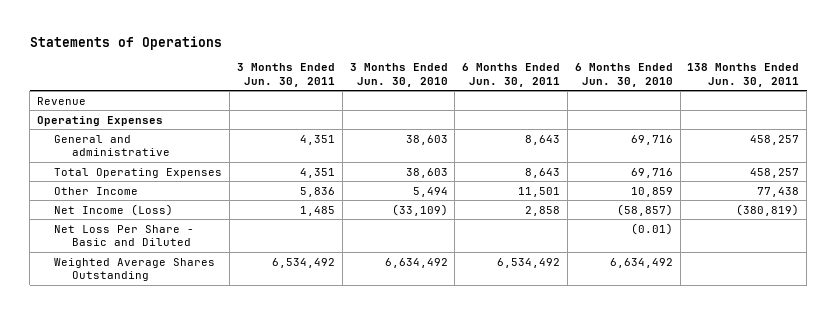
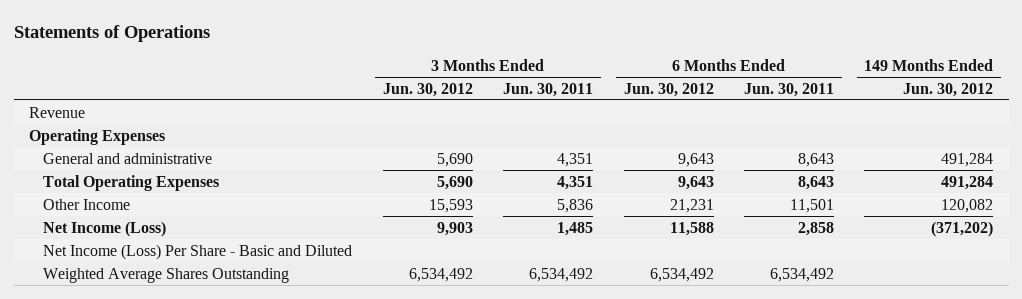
- | 3 Months Ended Jun. 30, 2011 | 3 Months Ended Jun. 30, 2010 | 6 Months Ended Jun. 30, 2011 | 6 Months Ended Jun. 30, 2010 | 138 Months Ended Jun. 30, 2011
+ | 3 Months Ended Jun. 30, 2012 | 3 Months Ended Jun. 30, 2011 | 6 Months Ended Jun. 30, 2012 | 6 Months Ended Jun. 30, 2011 | 149 Months Ended Jun. 30, 2012
- Net Loss Per Share - Basic and Diluted | | | | (0.01) |
+ Net Income (Loss) Per Share - Basic and Diluted

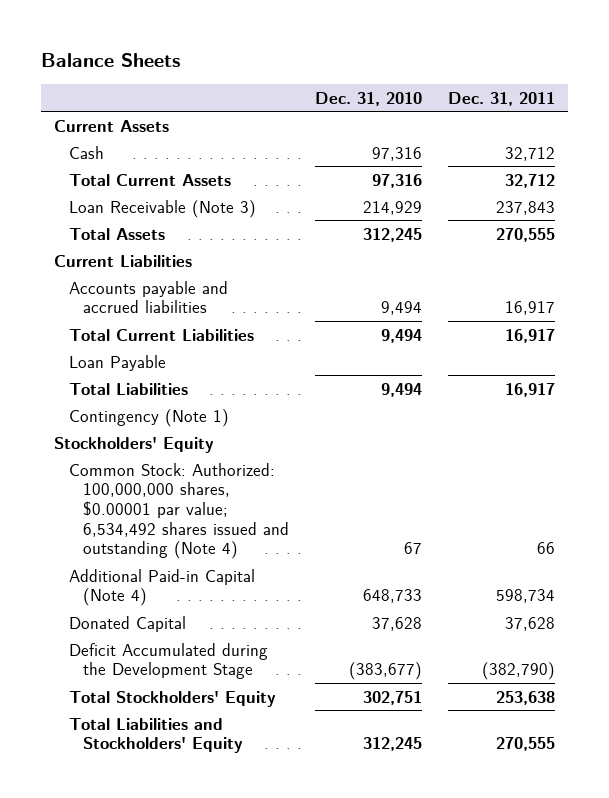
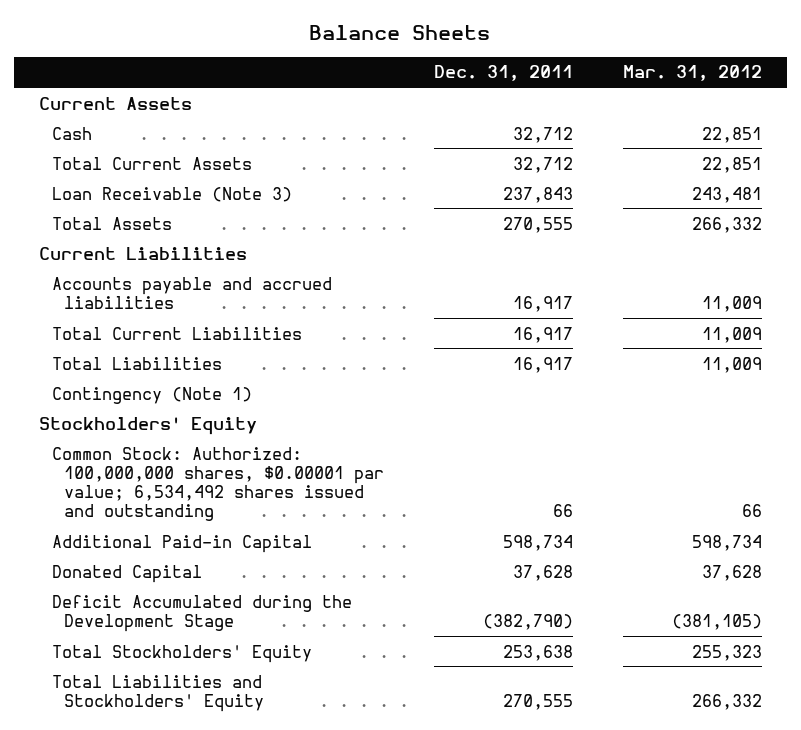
- | Dec. 31, 2010 | Dec. 31, 2011
+ | Dec. 31, 2011 | Mar. 31, 2012
- Loan Payable
- Common Stock: Authorized: 100,000,000 shares, $0.00001 par value; 6,534,492 shares issued and outstanding (Note 4) | 67 | 66
- Additional Paid-in Capital (Note 4) | 648,733 | 598,734
+ Common Stock: Authorized: 100,000,000 shares, $0.00001 par value; 6,534,492 shares issued and outstanding | 66 | 66
+ Additional Paid-in Capital | 598,734 | 598,734

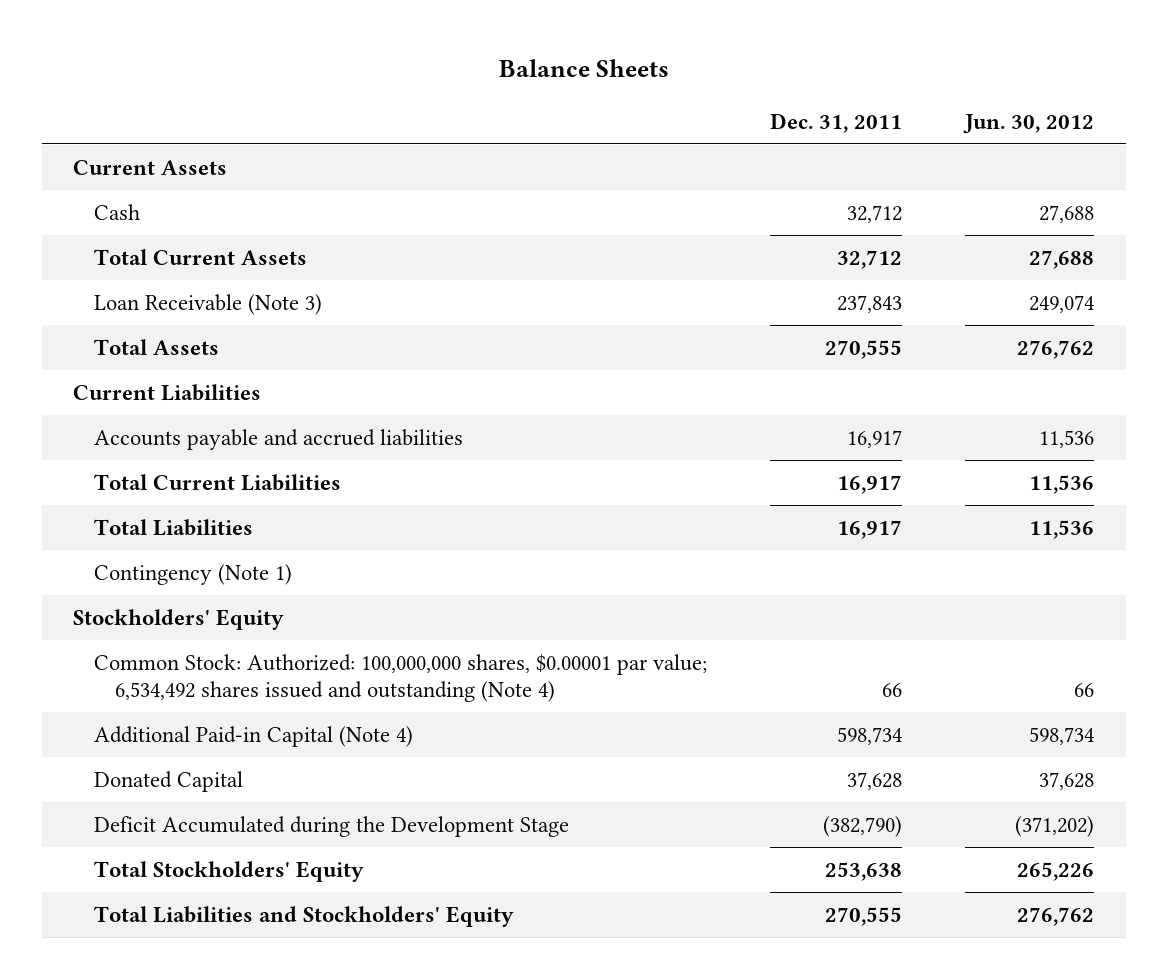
- | Dec. 31, 2011 | Mar. 31, 2012
+ | Dec. 31, 2011 | Jun. 30, 2012
- Common Stock: Authorized: 100,000,000 shares, $0.00001 par value; 6,534,492 shares issued and outstanding | 66 | 66
- Additional Paid-in Capital | 598,734 | 598,734
+ Common Stock: Authorized: 100,000,000 shares, $0.00001 par value; 6,534,492 shares issued and outstanding (Note 4) | 66 | 66
+ Additional Paid-in Capital (Note 4) | 598,734 | 598,734

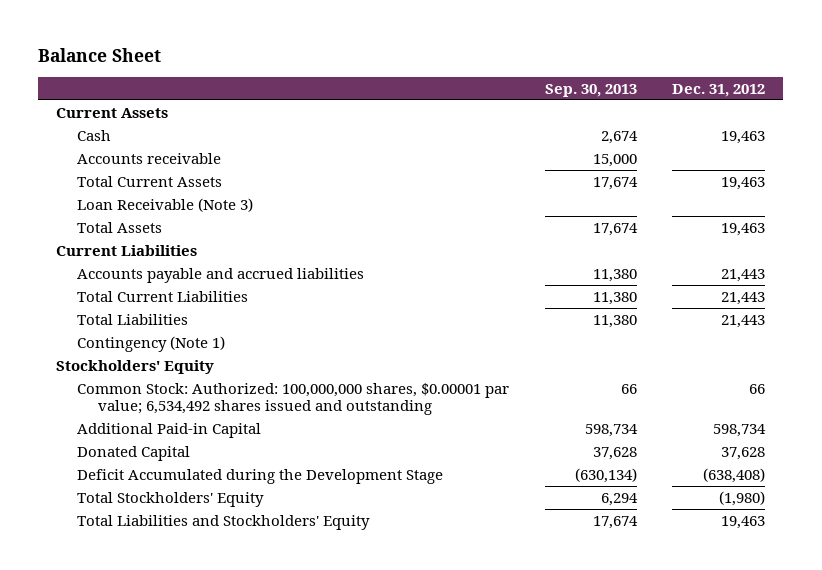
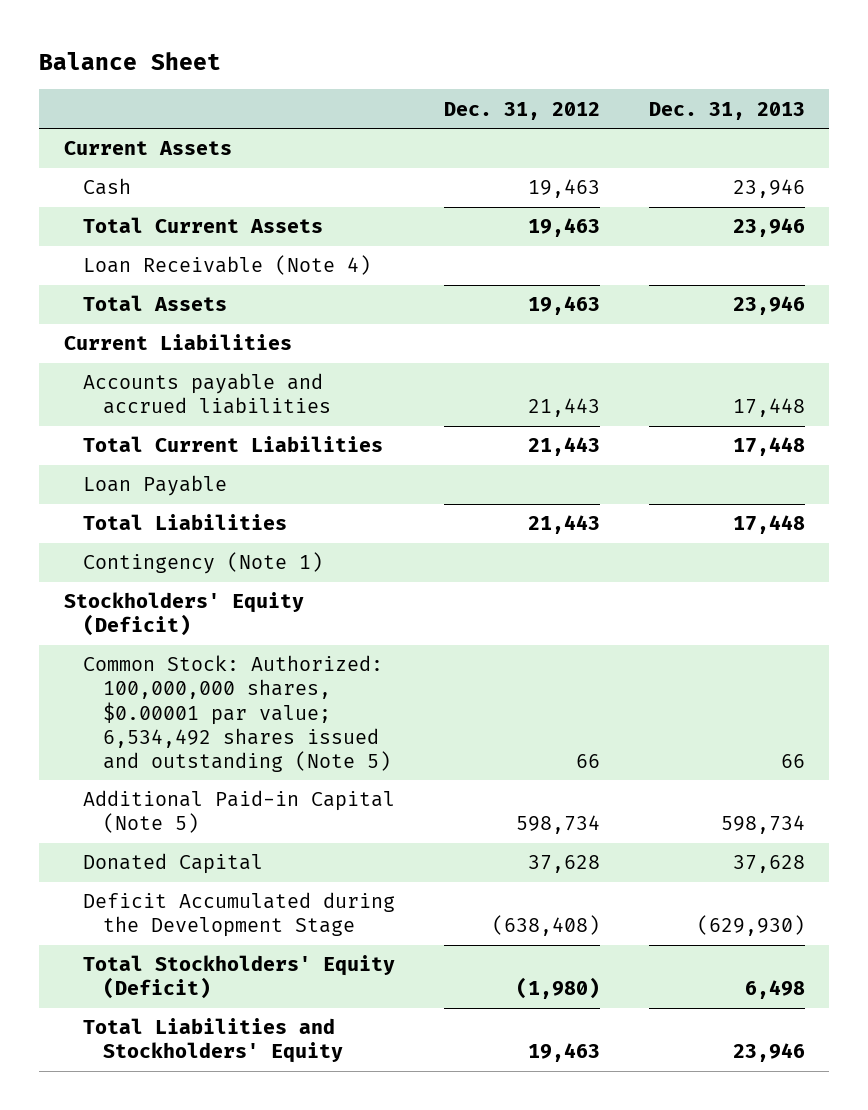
- | Sep. 30, 2013 | Dec. 31, 2012
+ | Dec. 31, 2012 | Dec. 31, 2013
- Accounts receivable | 15,000 |
- Loan Receivable (Note 3)
+ Loan Receivable (Note 4)
+ Loan Payable
- Stockholders' Equity
- Common Stock: Authorized: 100,000,000 shares, $0.00001 par value; 6,534,492 shares issued and outstanding | 66 | 66
- Additional Paid-in Capital | 598,734 | 598,734
+ Stockholders' Equity (Deficit)
+ Common Stock: Authorized: 100,000,000 shares, $0.00001 par value; 6,534,492 shares issued and outstanding (Note 5) | 66 | 66
+ Additional Paid-in Capital (Note 5) | 598,734 | 598,734
- Total Stockholders' Equity | 6,294 | (1,980)
+ Total Stockholders' Equity (Deficit) | (1,980) | 6,498

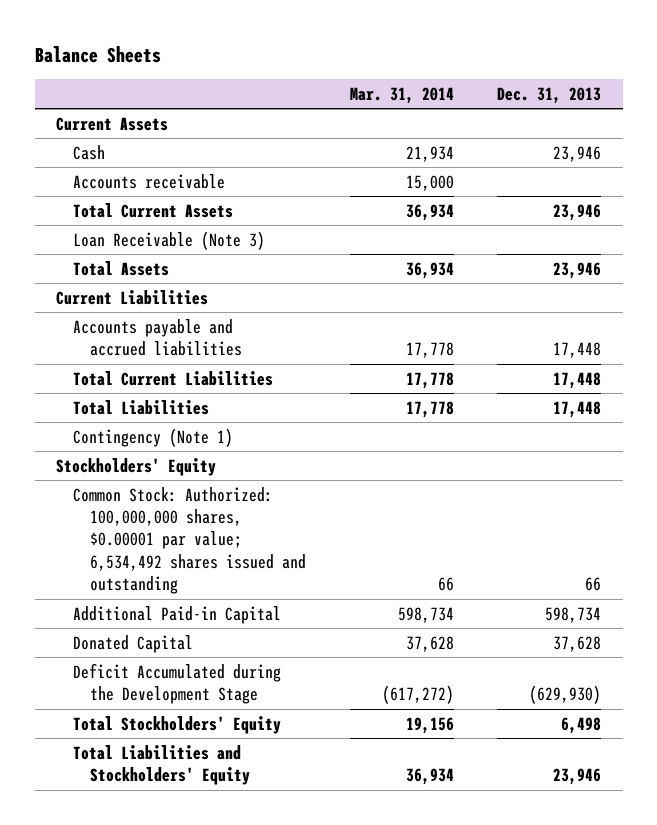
- Balance Sheet
+ Balance Sheets
- | Dec. 31, 2012 | Dec. 31, 2013
+ | Mar. 31, 2014 | Dec. 31, 2013
+ Accounts receivable | 15,000 |
- Loan Receivable (Note 4)
+ Loan Receivable (Note 3)
- Loan Payable
- Stockholders' Equity (Deficit)
- Common Stock: Authorized: 100,000,000 shares, $0.00001 par value; 6,534,492 shares issued and outstanding (Note 5) | 66 | 66
- Additional Paid-in Capital (Note 5) | 598,734 | 598,734
+ Stockholders' Equity
+ Common Stock: Authorized: 100,000,000 shares, $0.00001 par value; 6,534,492 shares issued and outstanding | 66 | 66
+ Additional Paid-in Capital | 598,734 | 598,734
- Total Stockholders' Equity (Deficit) | (1,980) | 6,498
+ Total Stockholders' Equity | 19,156 | 6,498

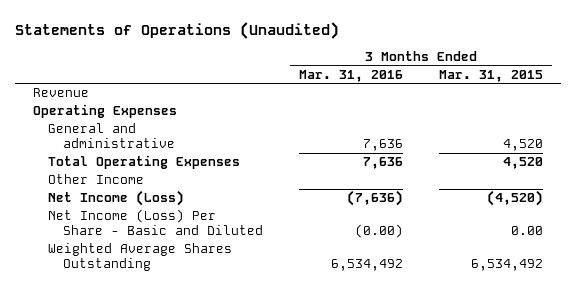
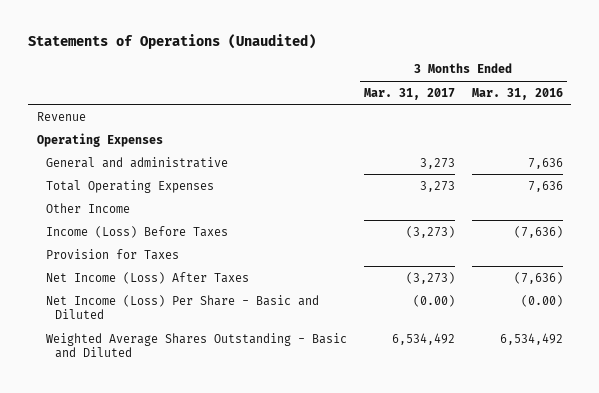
- | 3 Months Ended Mar. 31, 2016 | 3 Months Ended Mar. 31, 2015
+ | 3 Months Ended Mar. 31, 2017 | 3 Months Ended Mar. 31, 2016
- Net Income (Loss) | (7,636) | (4,520)
+ Income (Loss) Before Taxes | (3,273) | (7,636)
+ Provision for Taxes
+ Net Income (Loss) After Taxes | (3,273) | (7,636)
- Weighted Average Shares Outstanding | 6,534,492 | 6,534,492
+ Weighted Average Shares Outstanding - Basic and Diluted | 6,534,492 | 6,534,492

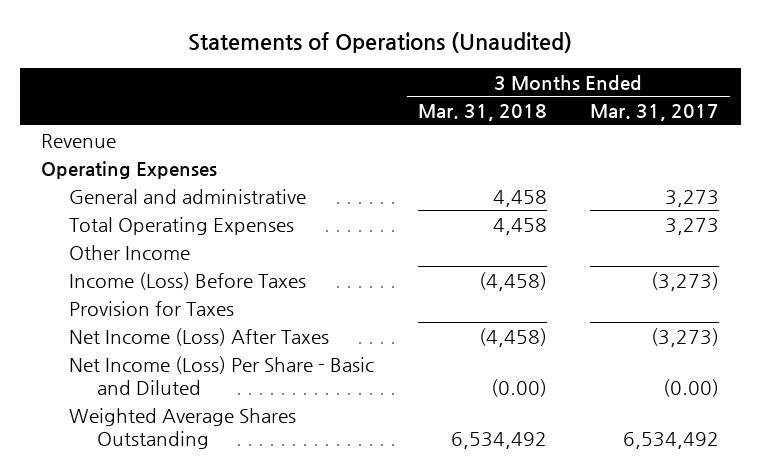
- | 3 Months Ended Mar. 31, 2017 | 3 Months Ended Mar. 31, 2016
+ | 3 Months Ended Mar. 31, 2018 | 3 Months Ended Mar. 31, 2017
- Weighted Average Shares Outstanding - Basic and Diluted | 6,534,492 | 6,534,492
+ Weighted Average Shares Outstanding | 6,534,492 | 6,534,492

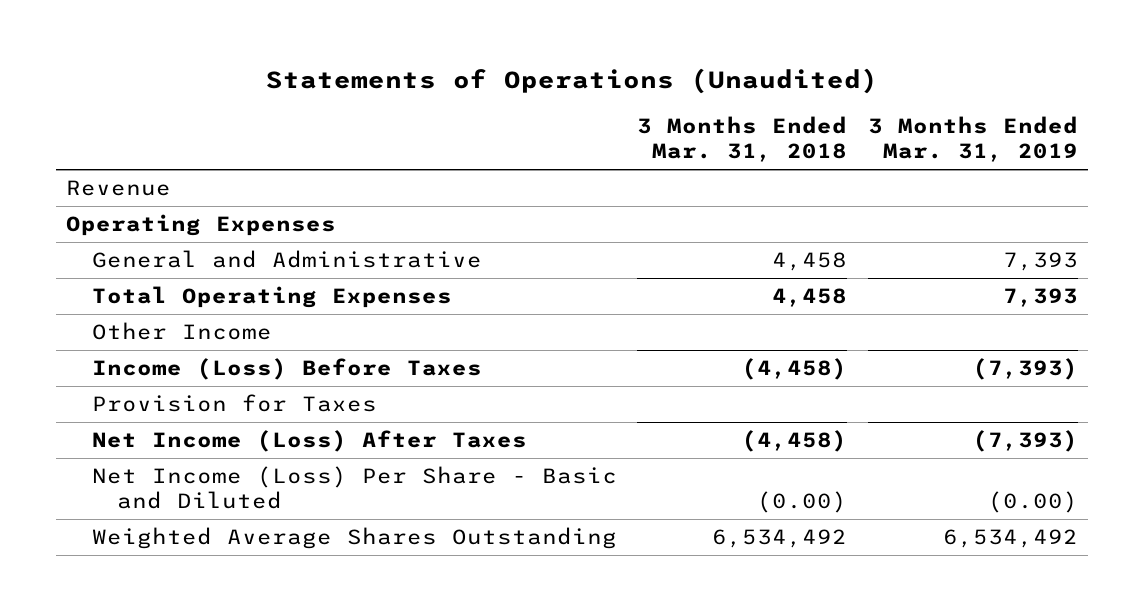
- | 3 Months Ended Mar. 31, 2018 | 3 Months Ended Mar. 31, 2017
+ | 3 Months Ended Mar. 31, 2018 | 3 Months Ended Mar. 31, 2019
- General and administrative | 4,458 | 3,273
+ General and Administrative | 4,458 | 7,393

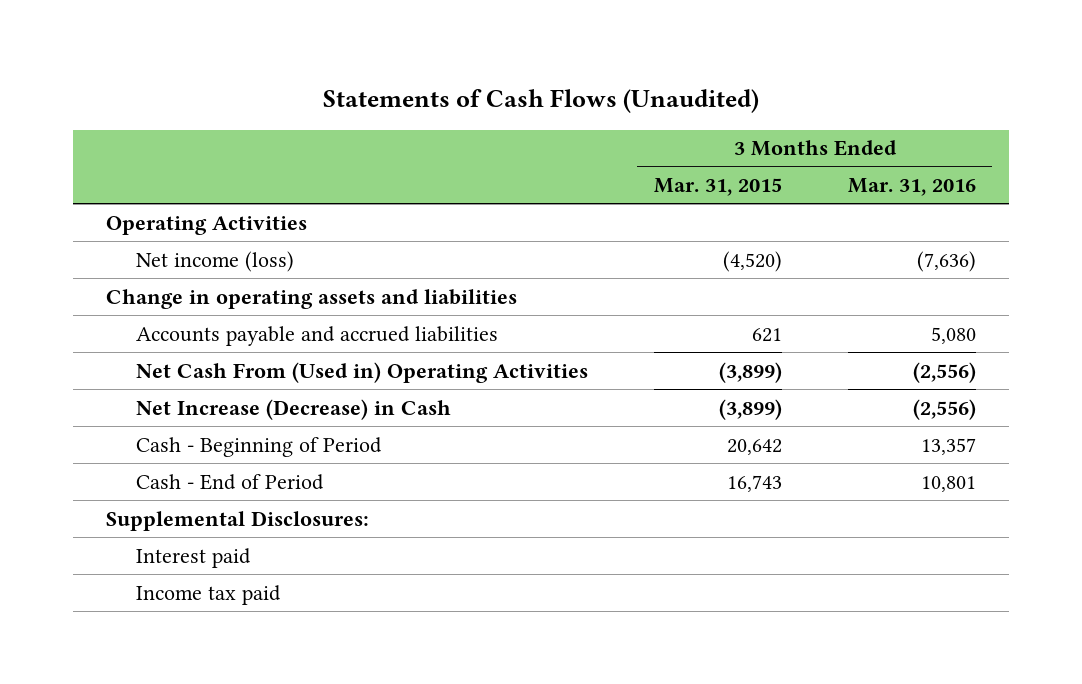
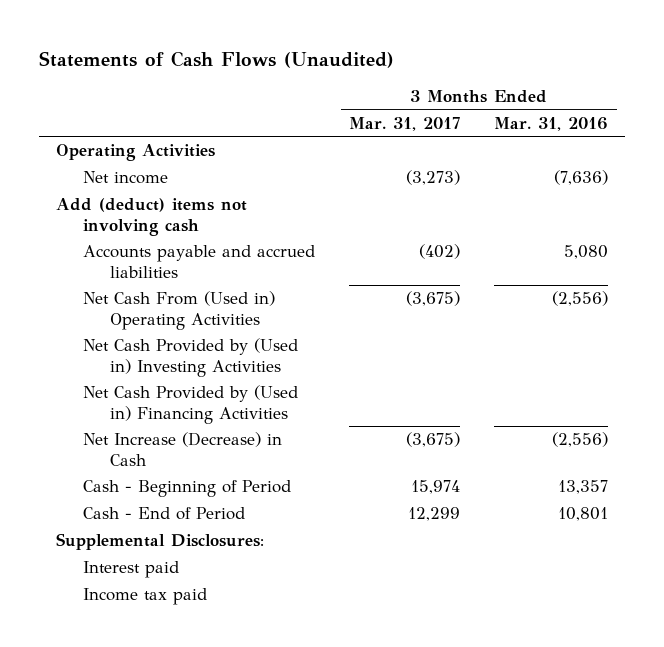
- | 3 Months Ended Mar. 31, 2015 | 3 Months Ended Mar. 31, 2016
+ | 3 Months Ended Mar. 31, 2017 | 3 Months Ended Mar. 31, 2016
- Net income (loss) | (4,520) | (7,636)
- Change in operating assets and liabilities
+ Net income | (3,273) | (7,636)
+ Add (deduct) items not involving cash
+ Net Cash Provided by (Used in) Investing Activities
+ Net Cash Provided by (Used in) Financing Activities

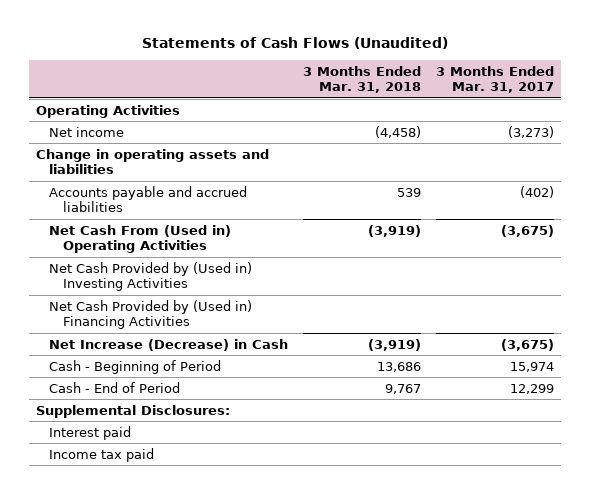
- | 3 Months Ended Mar. 31, 2017 | 3 Months Ended Mar. 31, 2016
+ | 3 Months Ended Mar. 31, 2018 | 3 Months Ended Mar. 31, 2017
- Add (deduct) items not involving cash
+ Change in operating assets and liabilities

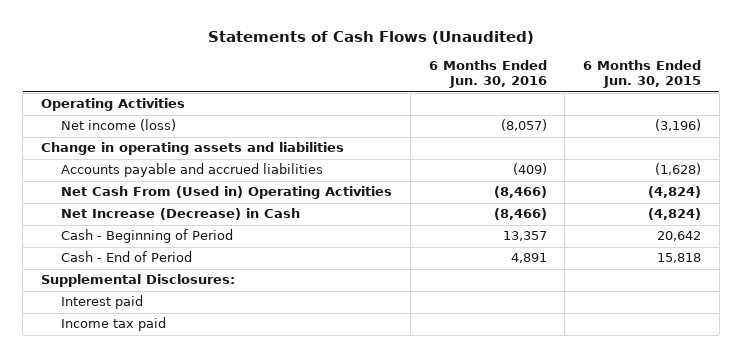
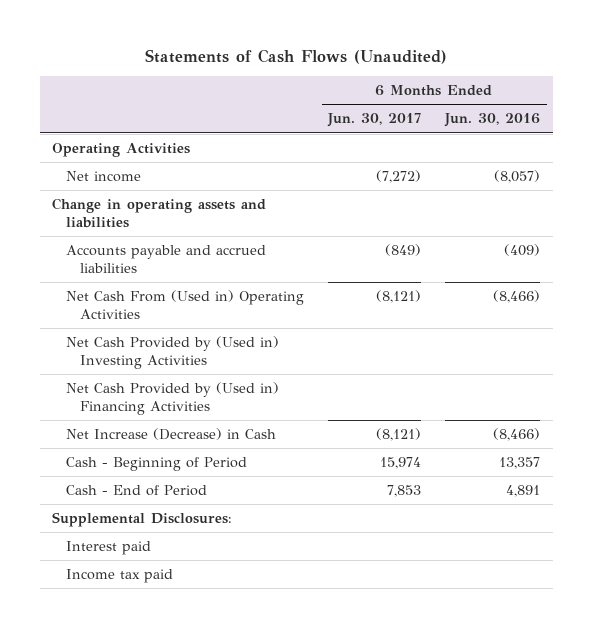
- | 6 Months Ended Jun. 30, 2016 | 6 Months Ended Jun. 30, 2015
+ | 6 Months Ended Jun. 30, 2017 | 6 Months Ended Jun. 30, 2016
- Net income (loss) | (8,057) | (3,196)
+ Net income | (7,272) | (8,057)
+ Net Cash Provided by (Used in) Investing Activities
+ Net Cash Provided by (Used in) Financing Activities

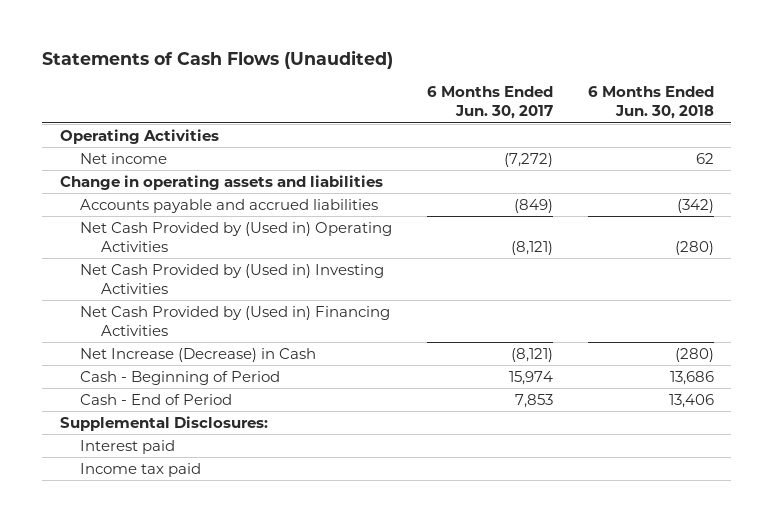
- | 6 Months Ended Jun. 30, 2017 | 6 Months Ended Jun. 30, 2016
+ | 6 Months Ended Jun. 30, 2017 | 6 Months Ended Jun. 30, 2018
- Net Cash From (Used in) Operating Activities | (8,121) | (8,466)
+ Net Cash Provided by (Used in) Operating Activities | (8,121) | (280)

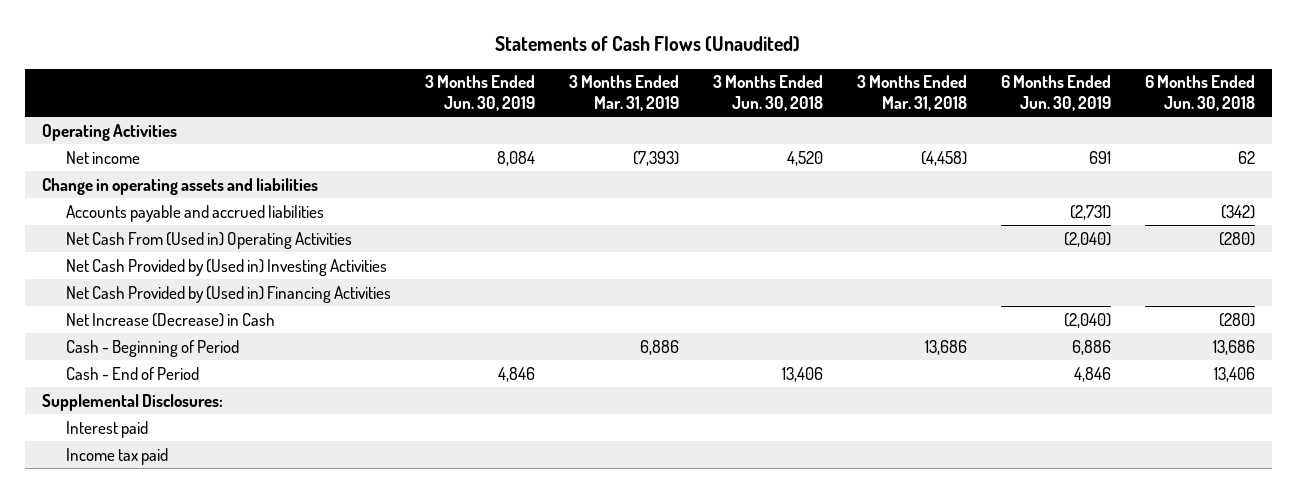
- | 6 Months Ended Jun. 30, 2017 | 6 Months Ended Jun. 30, 2018
+ | 3 Months Ended Jun. 30, 2019 | 3 Months Ended Mar. 31, 2019 | 3 Months Ended Jun. 30, 2018 | 3 Months Ended Mar. 31, 2018 | 6 Months Ended Jun. 30, 2019 | 6 Months Ended Jun. 30, 2018
- Net Cash Provided by (Used in) Operating Activities | (8,121) | (280)
+ Net Cash From (Used in) Operating Activities | | | | | (2,040) | (280)

